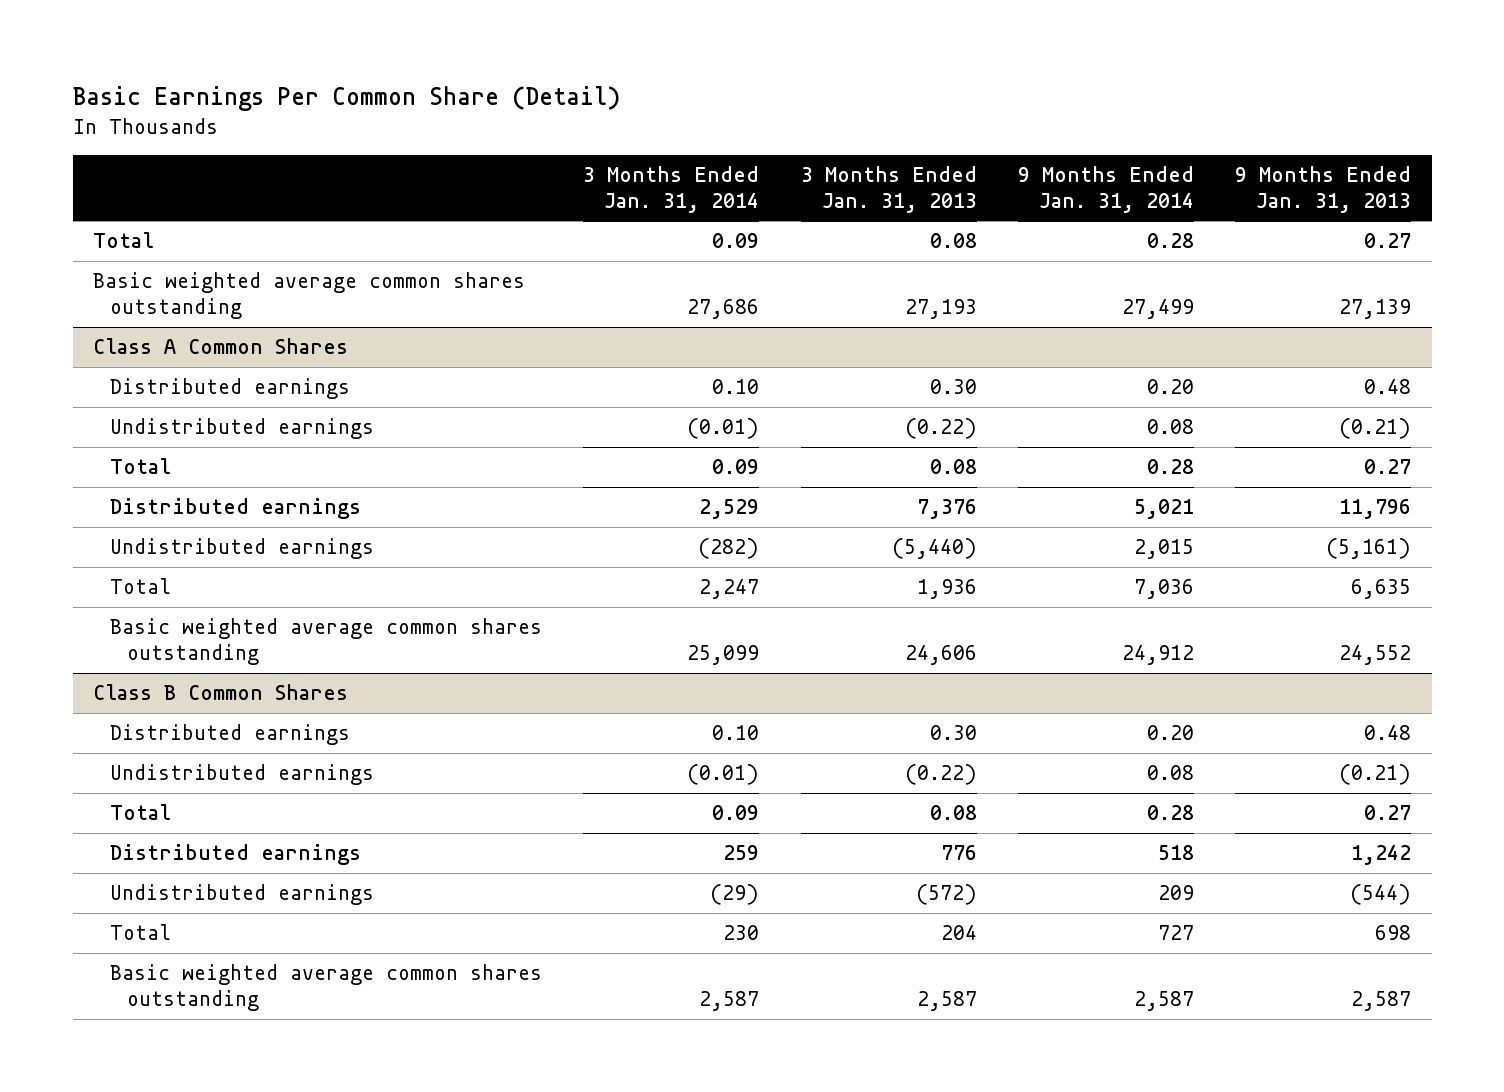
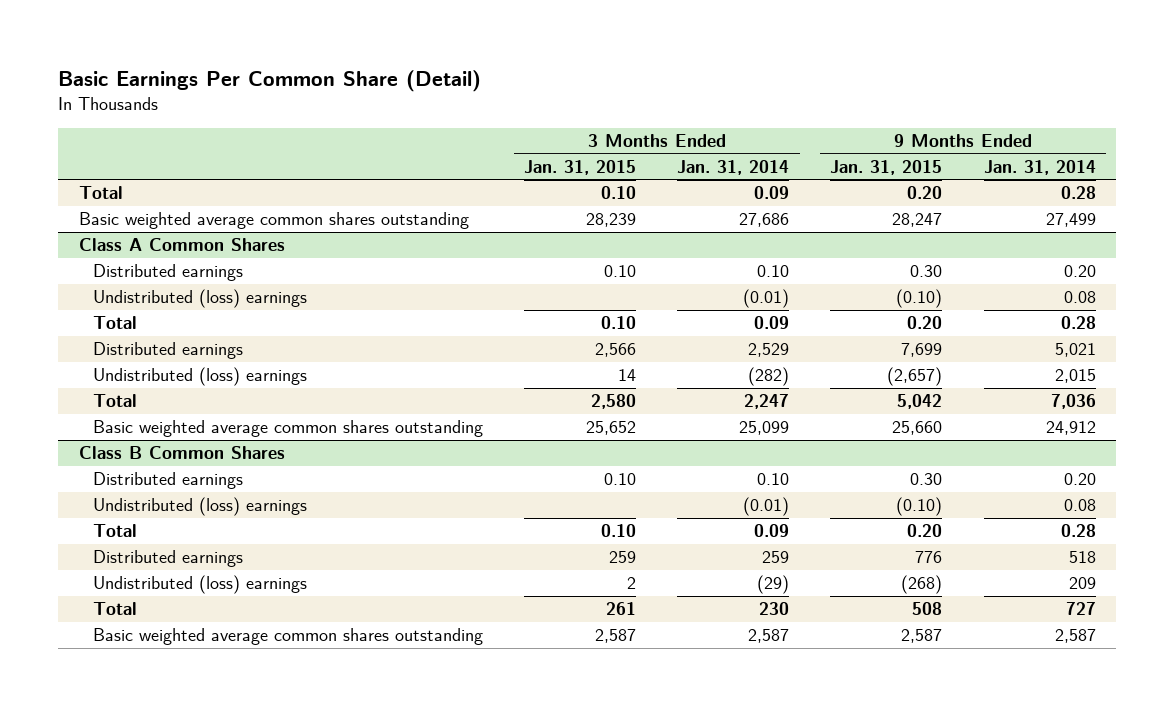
- | 3 Months Ended Jan. 31, 2014 | 3 Months Ended Jan. 31, 2013 | 9 Months Ended Jan. 31, 2014 | 9 Months Ended Jan. 31, 2013
+ | 3 Months Ended Jan. 31, 2015 | 3 Months Ended Jan. 31, 2014 | 9 Months Ended Jan. 31, 2015 | 9 Months Ended Jan. 31, 2014
@ Class A Common Shares
- Undistributed earnings | (0.01) | (0.22) | 0.08 | (0.21)
+ Undistributed (loss) earnings | | (0.01) | (0.10) | 0.08
- Undistributed earnings | (282) | (5,440) | 2,015 | (5,161)
+ Undistributed (loss) earnings | 14 | (282) | (2,657) | 2,015
@ Class B Common Shares
- Undistributed earnings | (0.01) | (0.22) | 0.08 | (0.21)
+ Undistributed (loss) earnings | | (0.01) | (0.10) | 0.08
- Undistributed earnings | (29) | (572) | 209 | (544)
+ Undistributed (loss) earnings | 2 | (29) | (268) | 209

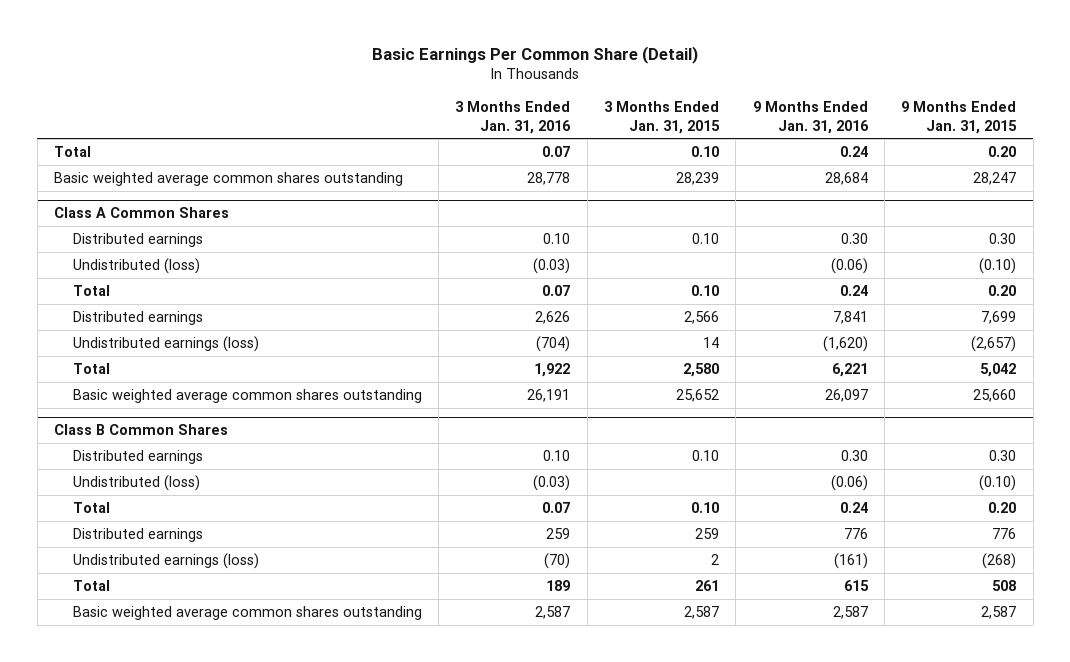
- | 3 Months Ended Jan. 31, 2015 | 3 Months Ended Jan. 31, 2014 | 9 Months Ended Jan. 31, 2015 | 9 Months Ended Jan. 31, 2014
+ | 3 Months Ended Jan. 31, 2016 | 3 Months Ended Jan. 31, 2015 | 9 Months Ended Jan. 31, 2016 | 9 Months Ended Jan. 31, 2015
@ Class A Common Shares
- Undistributed (loss) earnings | | (0.01) | (0.10) | 0.08
+ Undistributed (loss) | (0.03) | | (0.06) | (0.10)
- Undistributed (loss) earnings | 14 | (282) | (2,657) | 2,015
+ Undistributed earnings (loss) | (704) | 14 | (1,620) | (2,657)
@ Class B Common Shares
- Undistributed (loss) earnings | | (0.01) | (0.10) | 0.08
+ Undistributed (loss) | (0.03) | | (0.06) | (0.10)
- Undistributed (loss) earnings | 2 | (29) | (268) | 209
+ Undistributed earnings (loss) | (70) | 2 | (161) | (268)

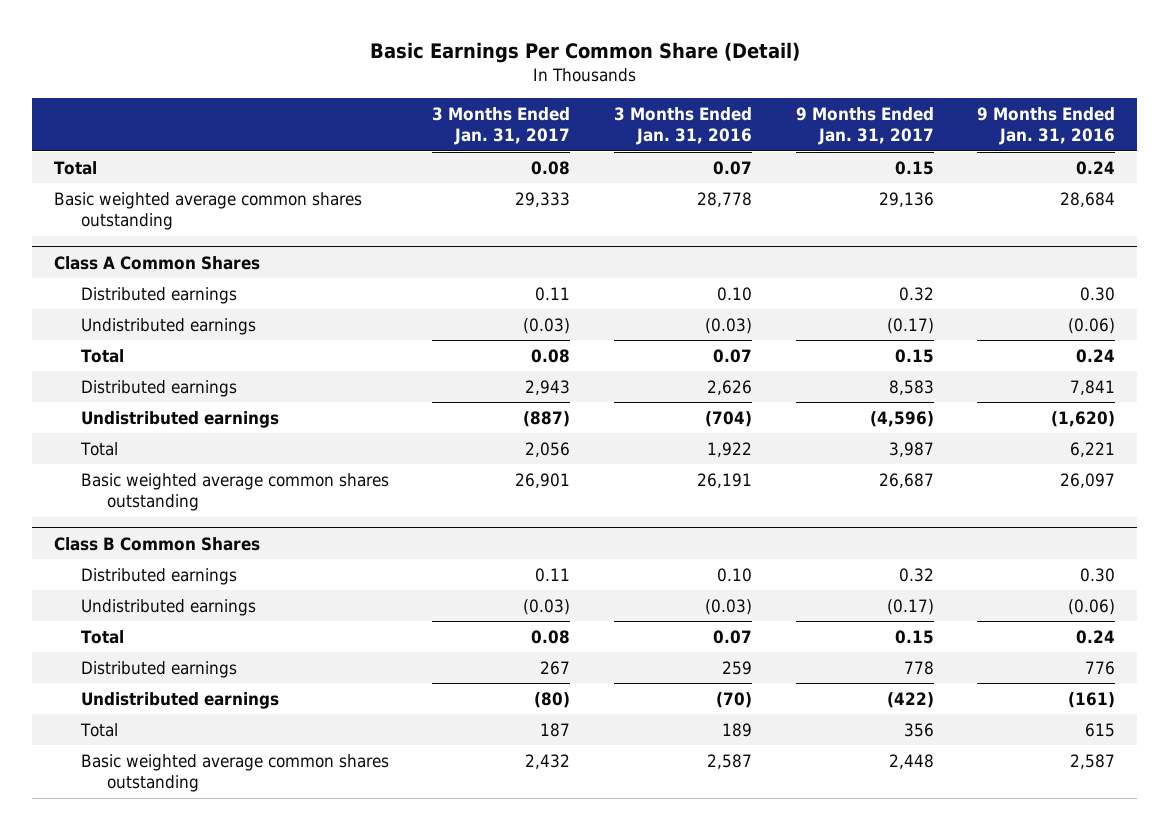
- | 3 Months Ended Jan. 31, 2016 | 3 Months Ended Jan. 31, 2015 | 9 Months Ended Jan. 31, 2016 | 9 Months Ended Jan. 31, 2015
+ | 3 Months Ended Jan. 31, 2017 | 3 Months Ended Jan. 31, 2016 | 9 Months Ended Jan. 31, 2017 | 9 Months Ended Jan. 31, 2016
@ Class A Common Shares
- Undistributed (loss) | (0.03) | | (0.06) | (0.10)
+ Undistributed earnings | (0.03) | (0.03) | (0.17) | (0.06)
- Undistributed earnings (loss) | (704) | 14 | (1,620) | (2,657)
+ Undistributed earnings | (887) | (704) | (4,596) | (1,620)
@ Class B Common Shares
- Undistributed (loss) | (0.03) | | (0.06) | (0.10)
+ Undistributed earnings | (0.03) | (0.03) | (0.17) | (0.06)
- Undistributed earnings (loss) | (70) | 2 | (161) | (268)
+ Undistributed earnings | (80) | (70) | (422) | (161)

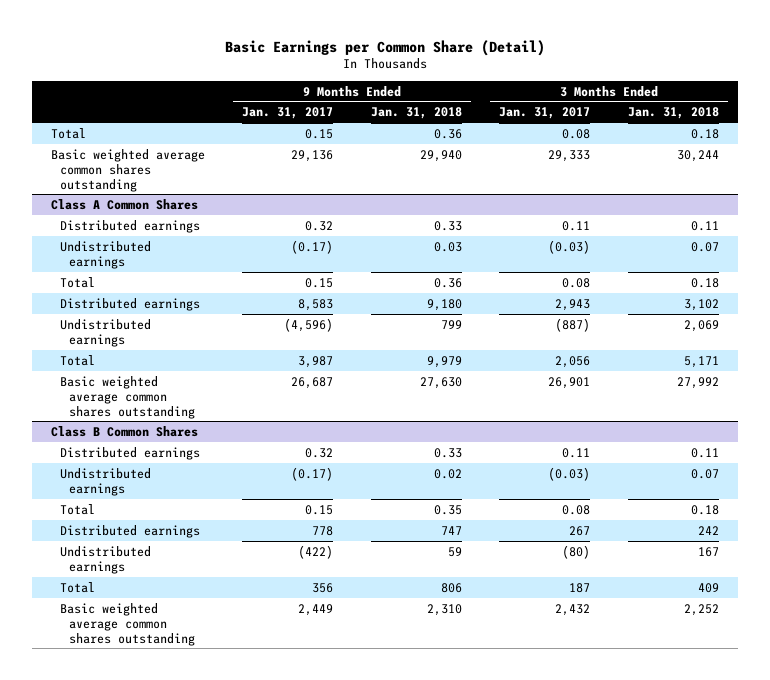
- Basic Earnings Per Common Share (Detail)
+ Basic Earnings per Common Share (Detail)
- | 3 Months Ended Jan. 31, 2017 | 3 Months Ended Jan. 31, 2016 | 9 Months Ended Jan. 31, 2017 | 9 Months Ended Jan. 31, 2016
+ | 9 Months Ended Jan. 31, 2017 | 9 Months Ended Jan. 31, 2018 | 3 Months Ended Jan. 31, 2017 | 3 Months Ended Jan. 31, 2018
@ Class B Common Shares
- Basic weighted average common shares outstanding | 2,432 | 2,587 | 2,448 | 2,587
+ Basic weighted average common shares outstanding | 2,449 | 2,310 | 2,432 | 2,252

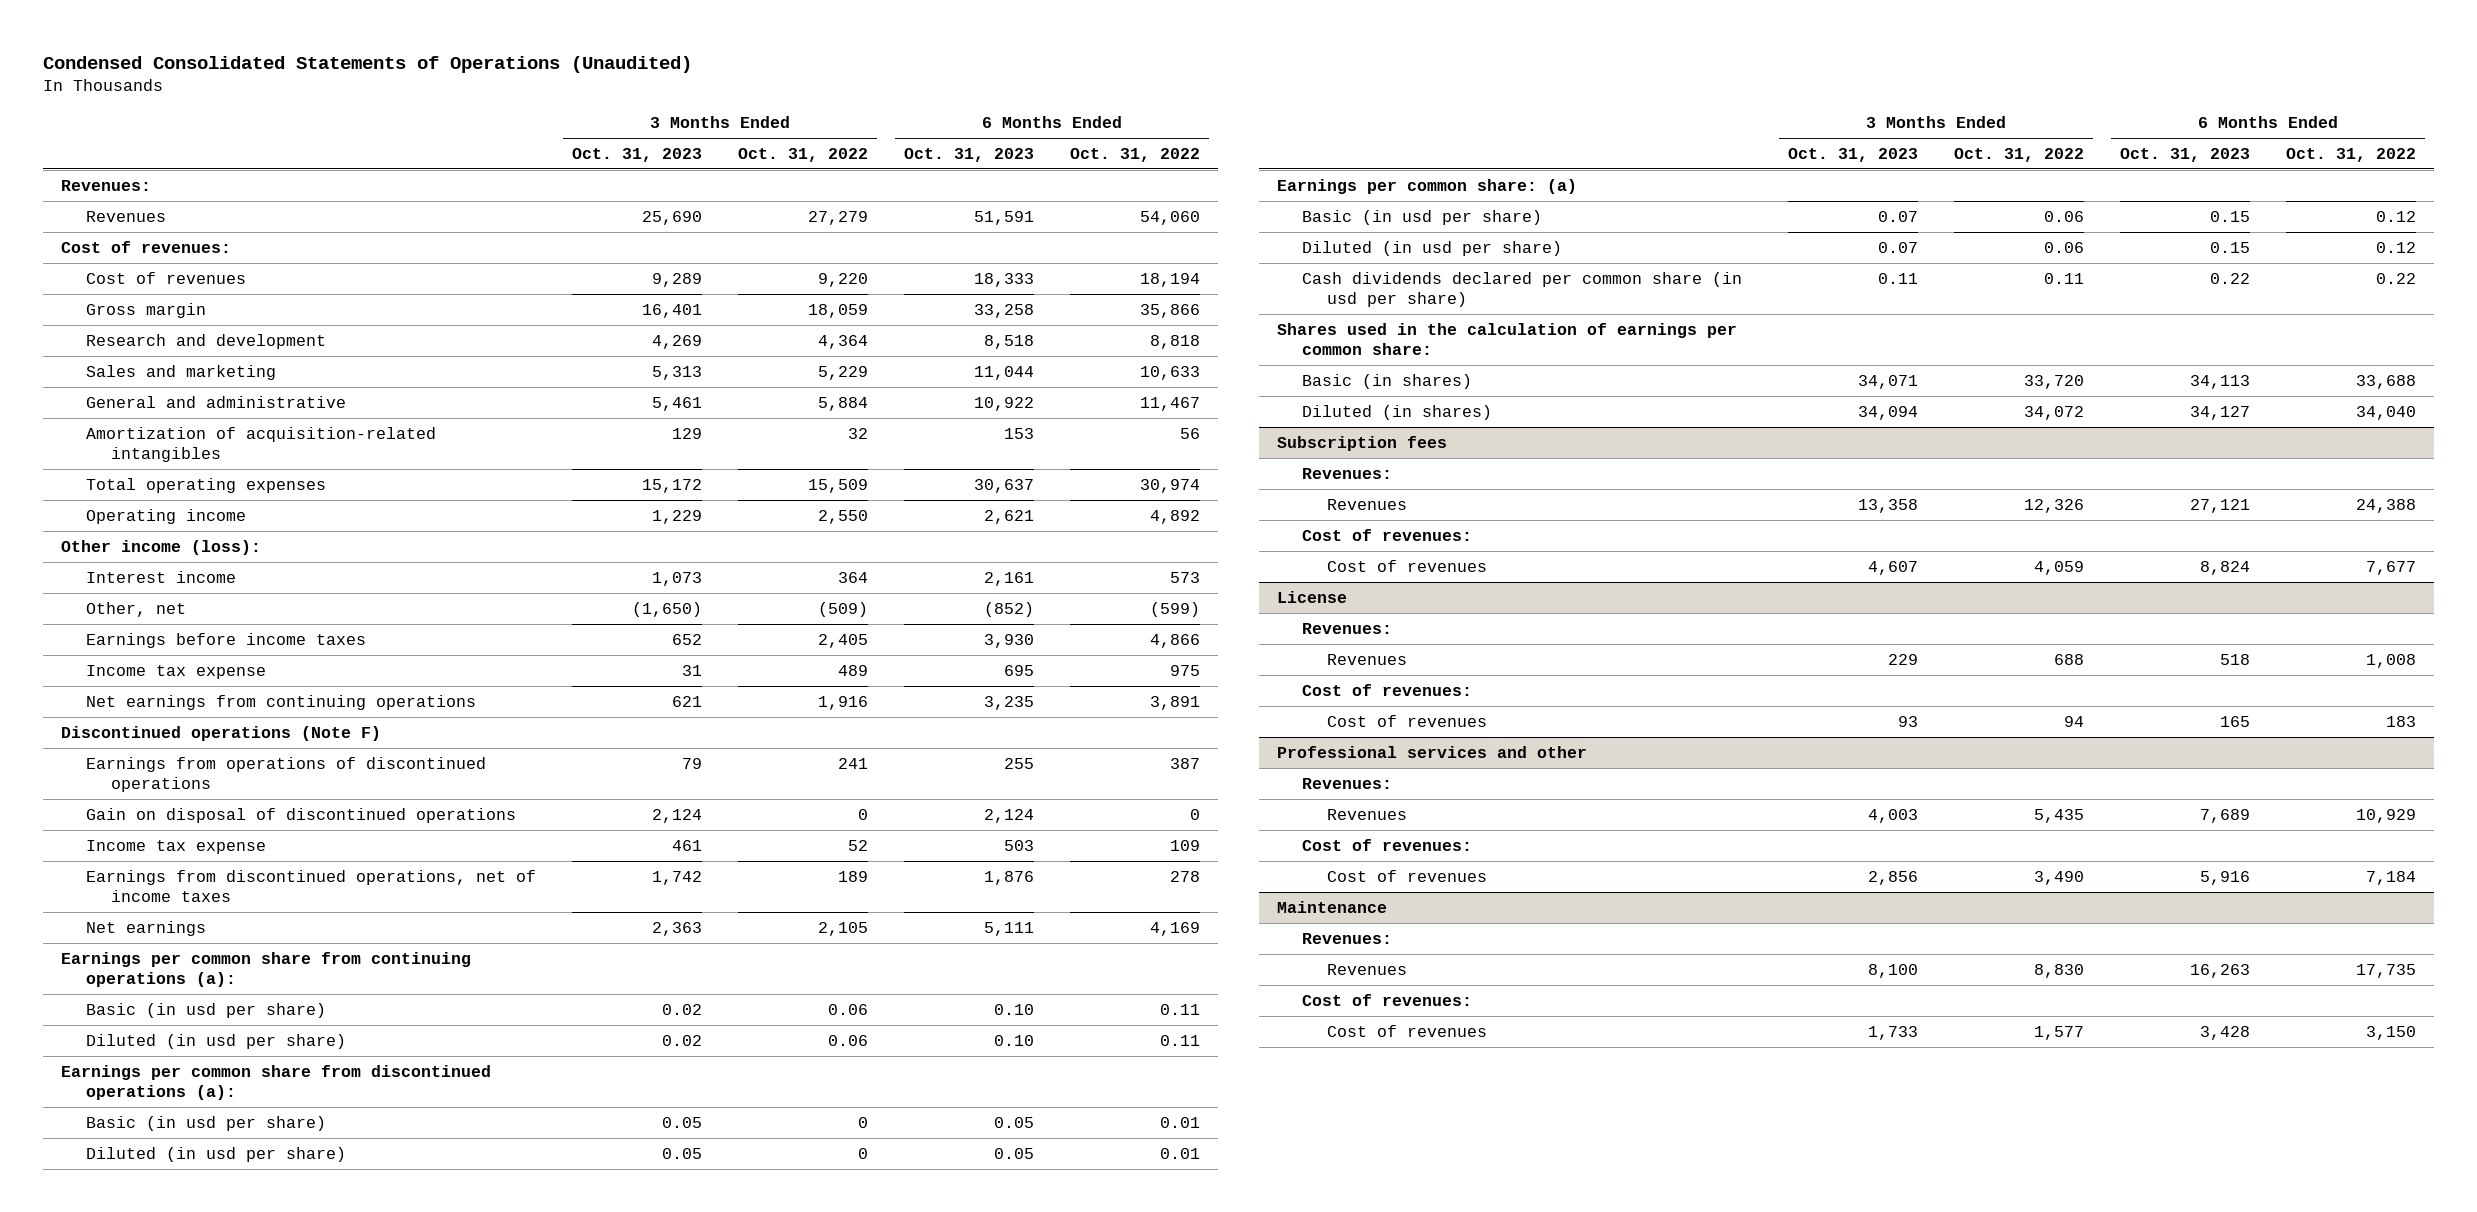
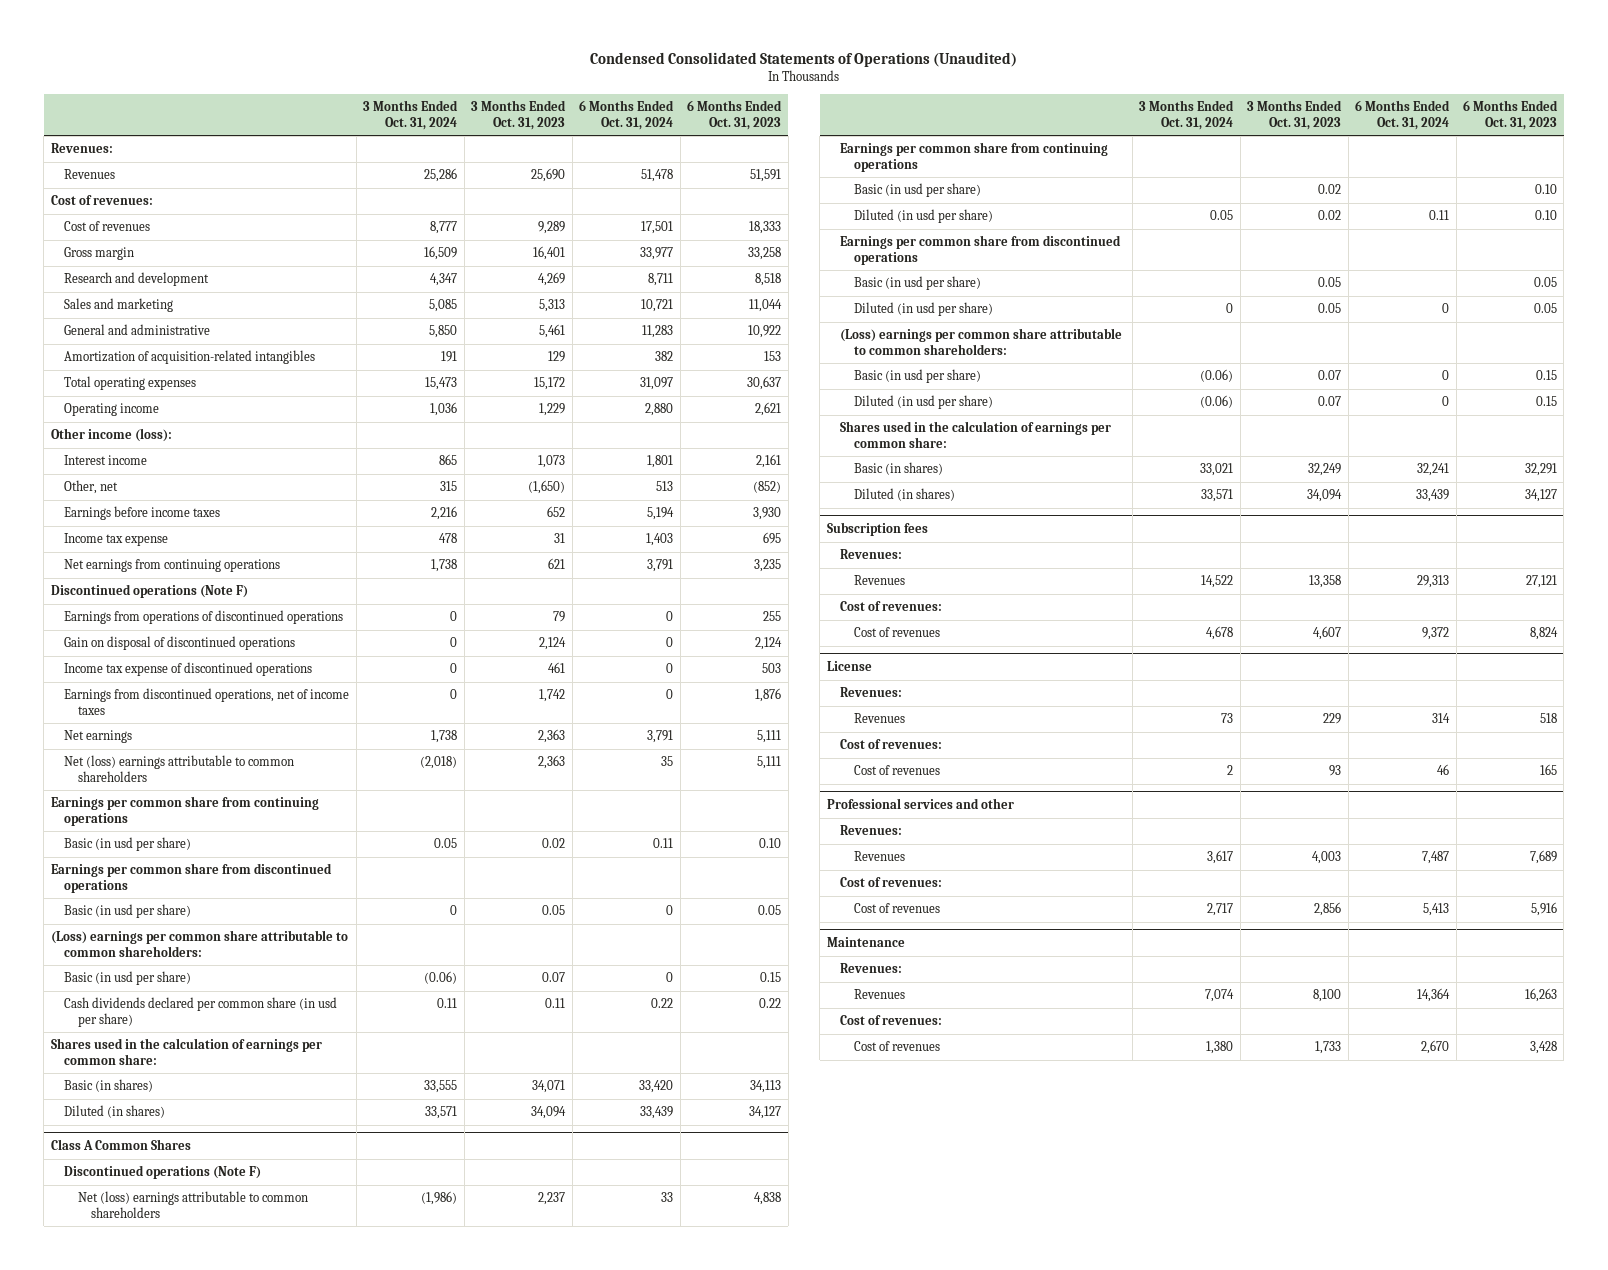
- | 3 Months Ended Oct. 31, 2023 | 3 Months Ended Oct. 31, 2022 | 6 Months Ended Oct. 31, 2023 | 6 Months Ended Oct. 31, 2022
+ | 3 Months Ended Oct. 31, 2024 | 3 Months Ended Oct. 31, 2023 | 6 Months Ended Oct. 31, 2024 | 6 Months Ended Oct. 31, 2023
- Income tax expense | 461 | 52 | 503 | 109
+ Income tax expense of discontinued operations | 0 | 461 | 0 | 503
- Earnings per common share from continuing operations (a):
+ Net (loss) earnings attributable to common shareholders | (2,018) | 2,363 | 35 | 5,111
+ Earnings per common share from continuing operations
+ Earnings per common share from discontinued operations
+ Basic (in usd per share) | 0 | 0.05 | 0 | 0.05
+ (Loss) earnings per common share attributable to common shareholders:
+ Basic (in usd per share) | (0.06) | 0.07 | 0 | 0.15
moved up: Cash dividends declared per common share (in usd per share) | 0.11 | 0.11 | 0.22 | 0.22
+ Shares used in the calculation of earnings per common share:
moved up: Basic (in shares) | 33,555 | 34,071 | 33,420 | 34,113
+ Diluted (in shares) | 33,571 | 34,094 | 33,439 | 34,127
+ Class A Common Shares
+ Discontinued operations (Note F)
+ Net (loss) earnings attributable to common shareholders | (1,986) | 2,237 | 33 | 4,838
+ Earnings per common share from continuing operations
+ Basic (in usd per share) | | 0.02 | | 0.10
- Earnings per common share from discontinued operations (a):
+ Earnings per common share from discontinued operations
- Earnings per common share: (a)
+ (Loss) earnings per common share attributable to common shareholders:
+ Basic (in shares) | 33,021 | 32,249 | 32,241 | 32,291

